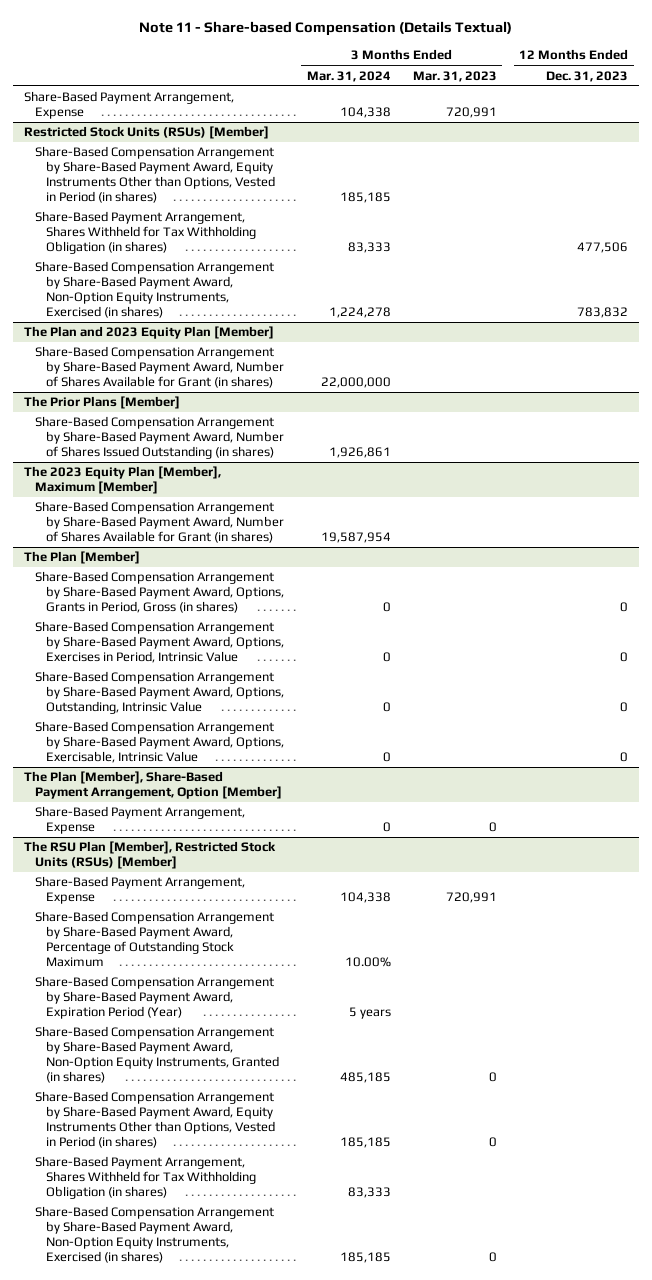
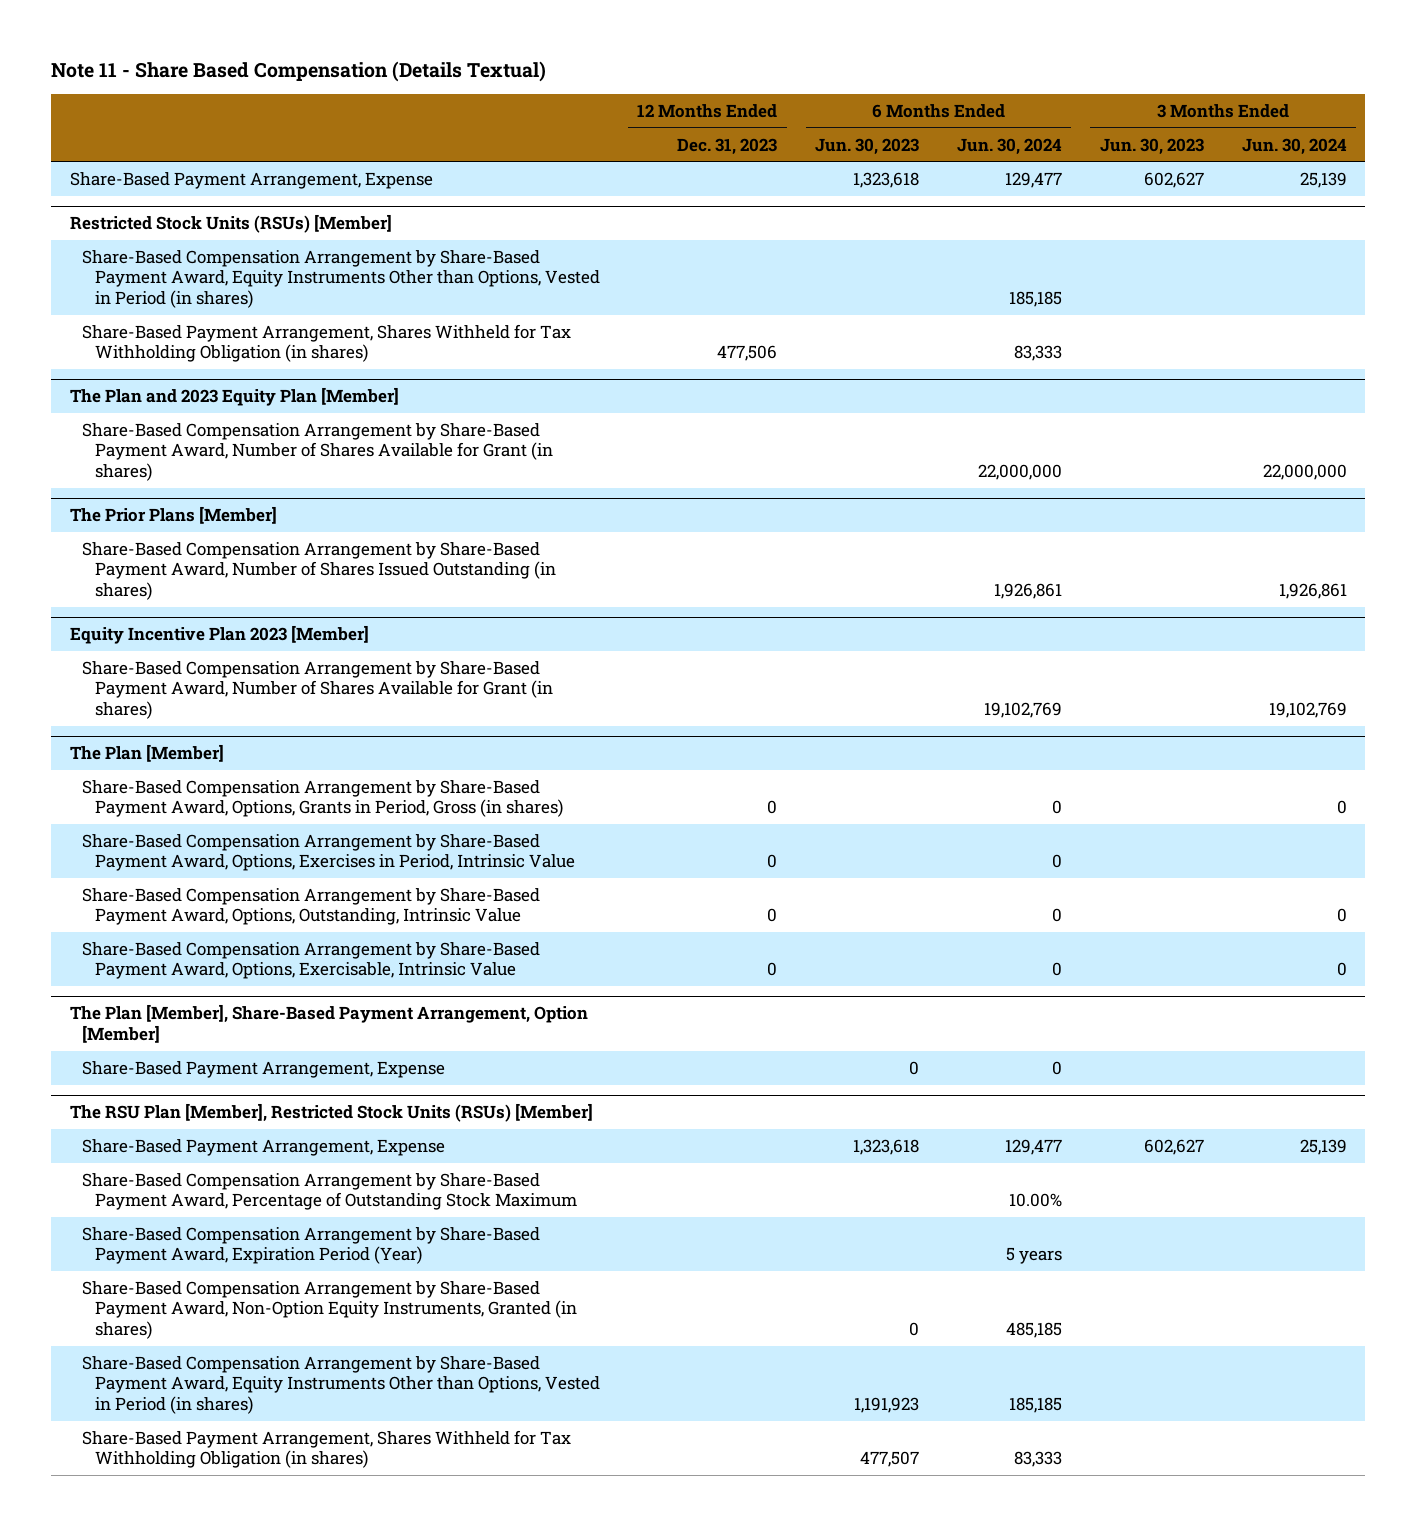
- Note 11 - Share-based Compensation (Details Textual)
+ Note 11 - Share Based Compensation (Details Textual)
- | 3 Months Ended Mar. 31, 2024 | 3 Months Ended Mar. 31, 2023 | 12 Months Ended Dec. 31, 2023
+ | 12 Months Ended Dec. 31, 2023 | 6 Months Ended Jun. 30, 2023 | 6 Months Ended Jun. 30, 2024 | 3 Months Ended Jun. 30, 2023 | 3 Months Ended Jun. 30, 2024
@ Restricted Stock Units (RSUs) [Member]
- Share-Based Compensation Arrangement by Share-Based Payment Award, Non-Option Equity Instruments, Exercised (in shares) | 1,224,278 | | 783,832
- The 2023 Equity Plan [Member], Maximum [Member]
+ Equity Incentive Plan 2023 [Member]
@ The RSU Plan [Member], Restricted Stock Units (RSUs) [Member]
- Share-Based Compensation Arrangement by Share-Based Payment Award, Non-Option Equity Instruments, Exercised (in shares) | 185,185 | 0 |

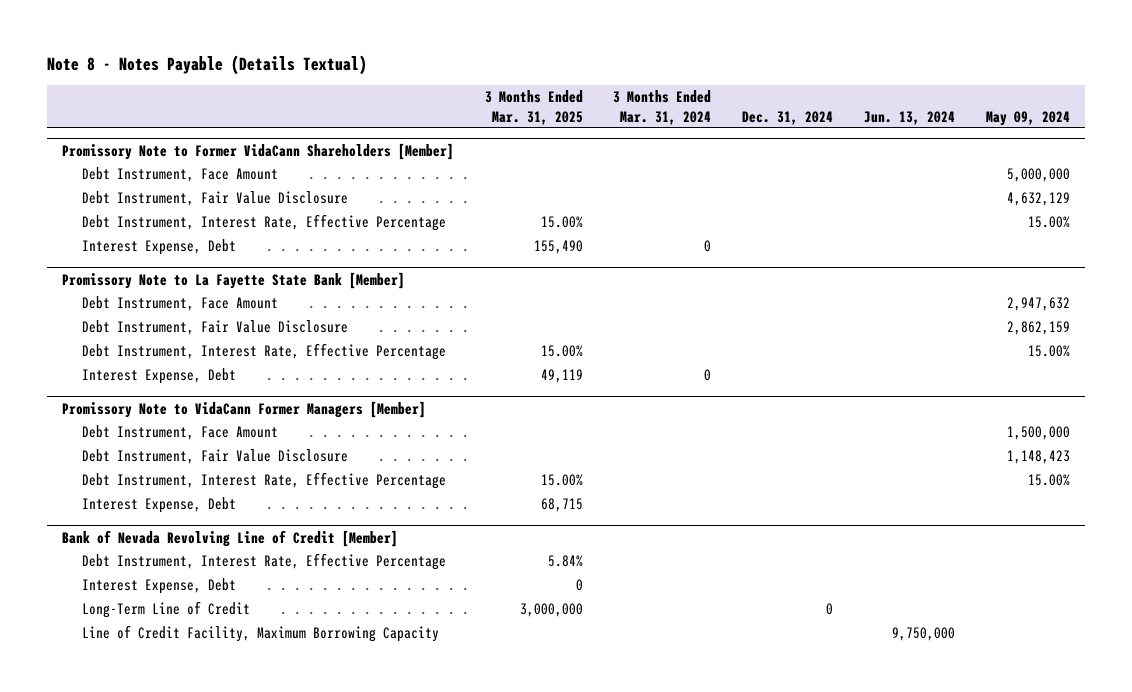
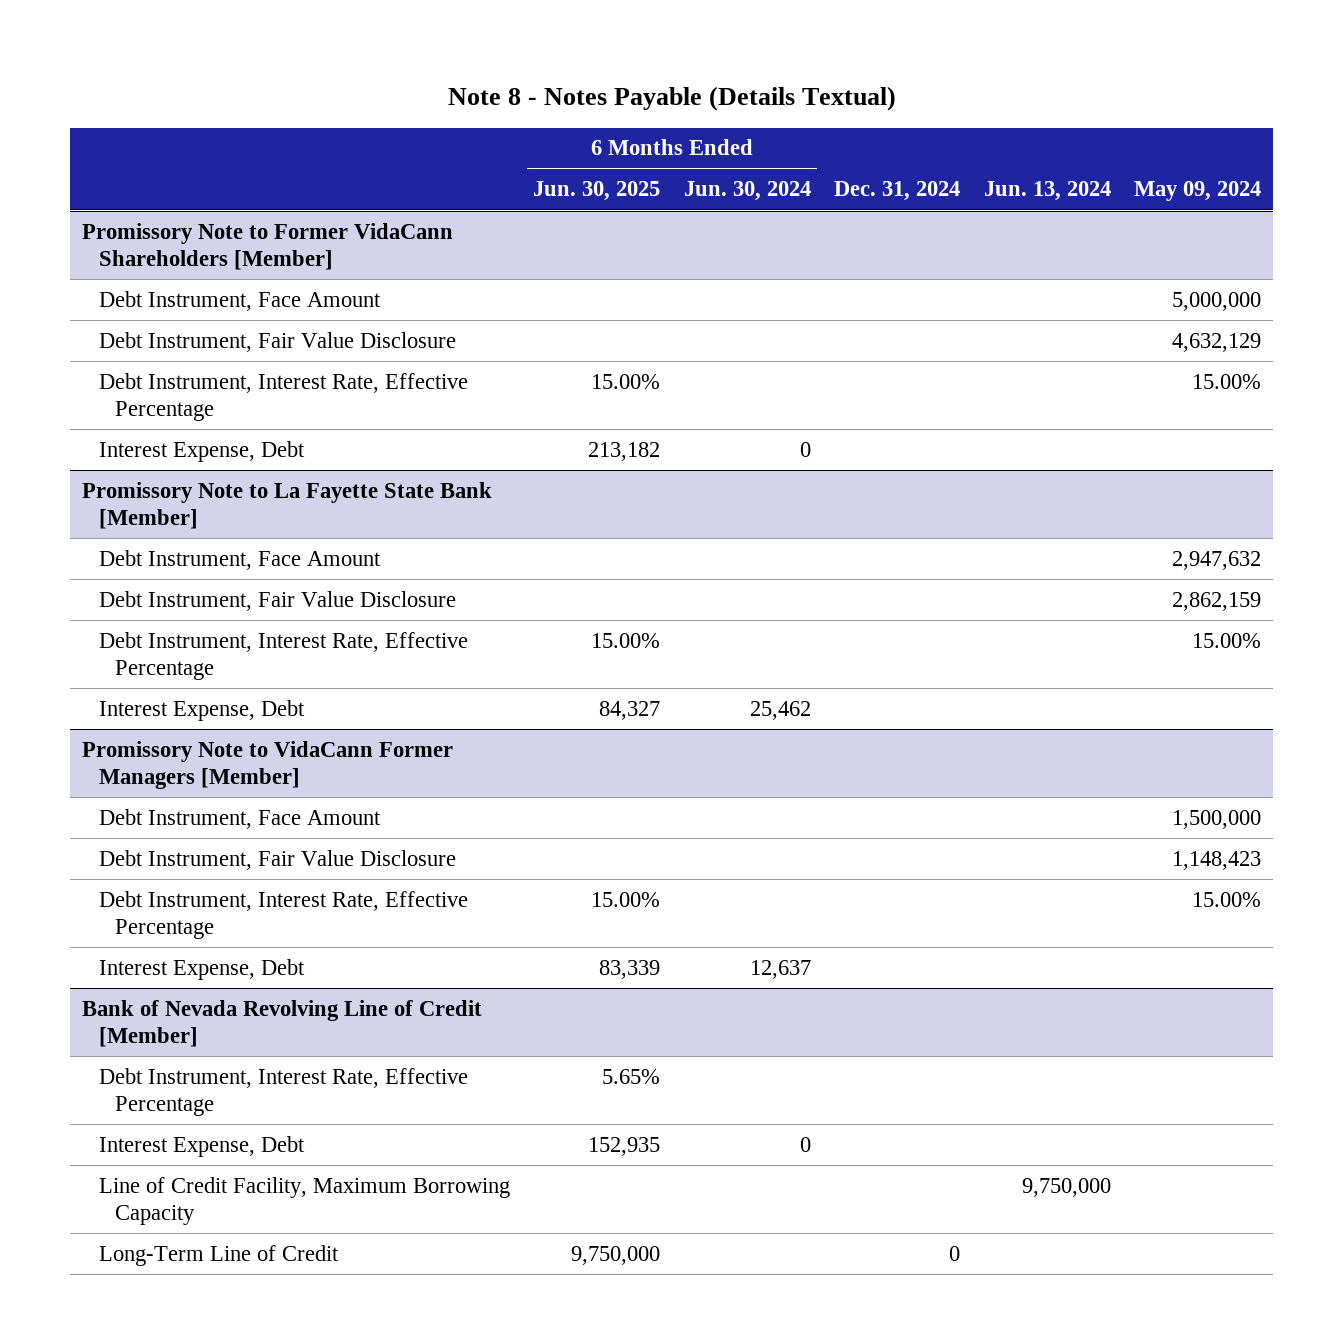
- | 3 Months Ended Mar. 31, 2025 | 3 Months Ended Mar. 31, 2024 | Dec. 31, 2024 | Jun. 13, 2024 | May 09, 2024
+ | 6 Months Ended Jun. 30, 2025 | 6 Months Ended Jun. 30, 2024 | Dec. 31, 2024 | Jun. 13, 2024 | May 09, 2024
@ Bank of Nevada Revolving Line of Credit [Member]
moved down: Long-Term Line of Credit | 9,750,000 | | 0 | |

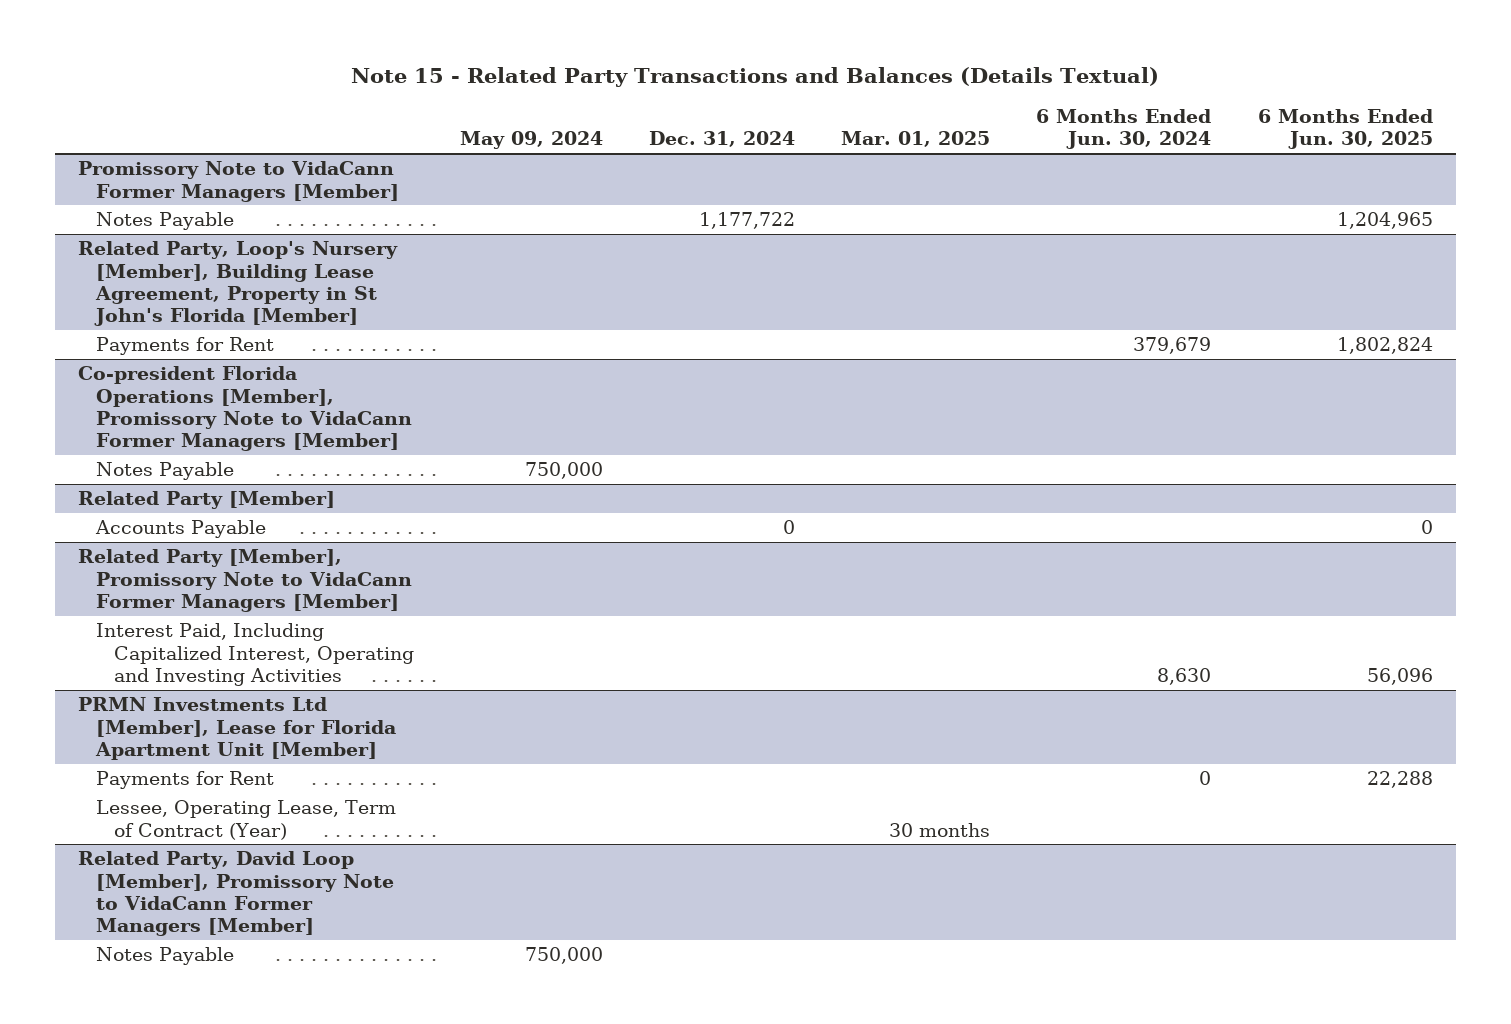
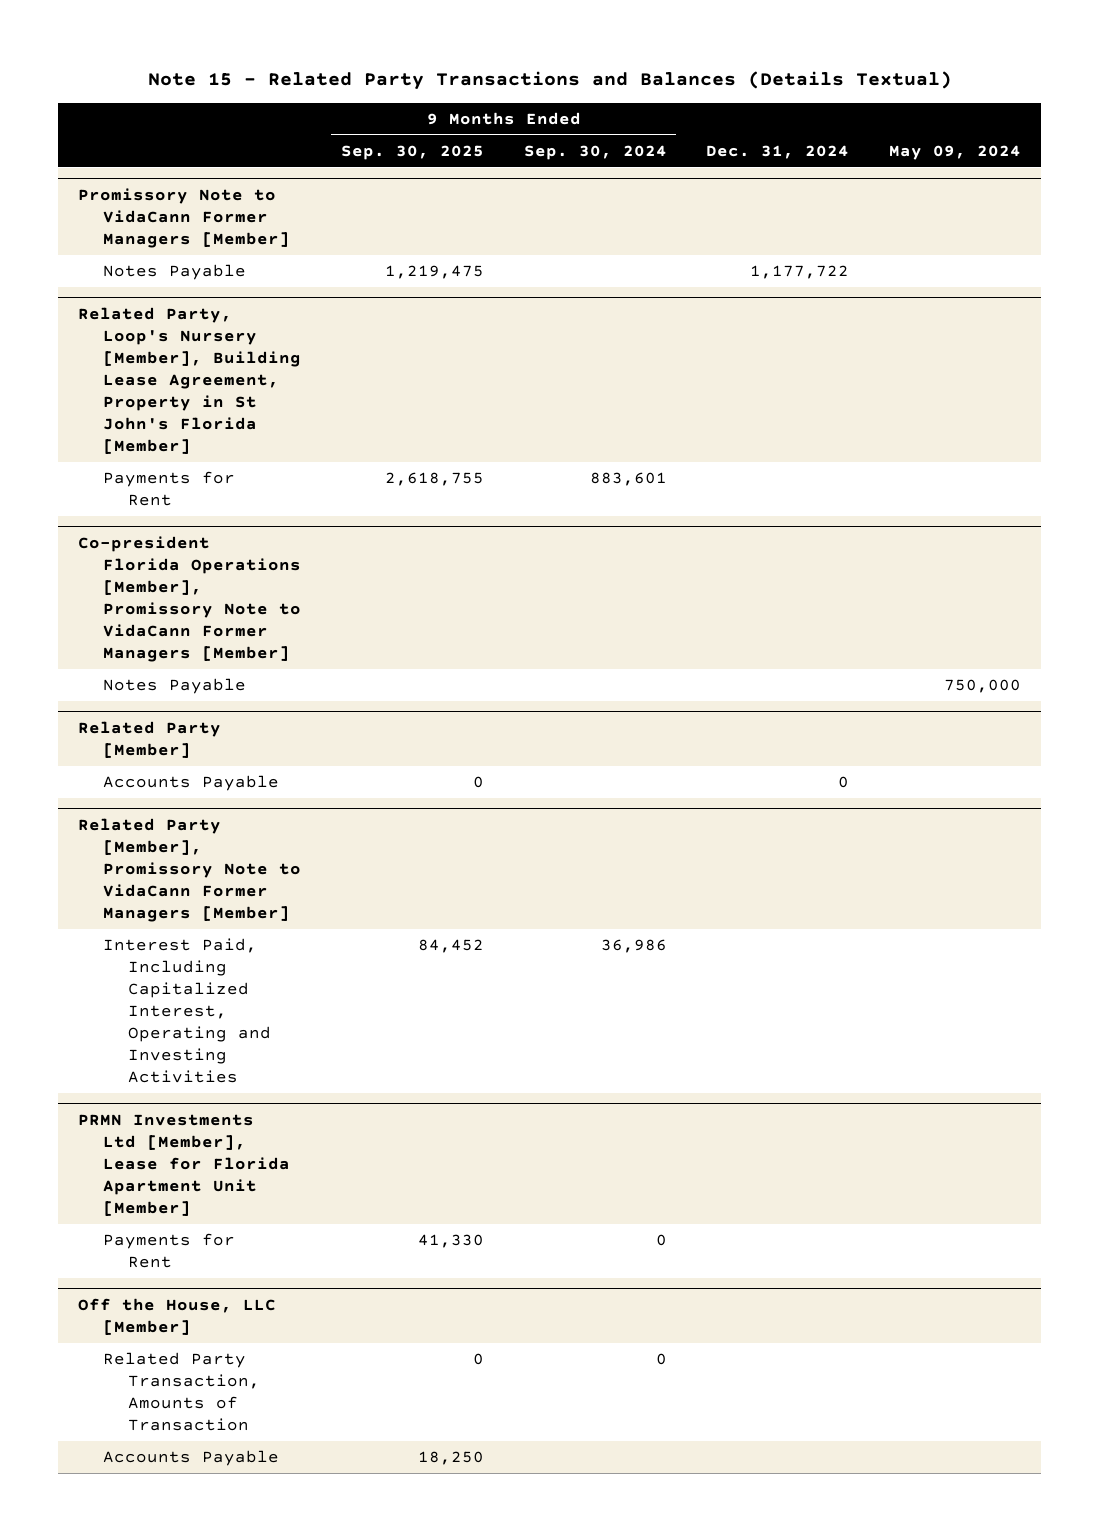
- | May 09, 2024 | Dec. 31, 2024 | Mar. 01, 2025 | 6 Months Ended Jun. 30, 2024 | 6 Months Ended Jun. 30, 2025
+ | 9 Months Ended Sep. 30, 2025 | 9 Months Ended Sep. 30, 2024 | Dec. 31, 2024 | May 09, 2024
@ PRMN Investments Ltd [Member], Lease for Florida Apartment Unit [Member]
- Lessee, Operating Lease, Term of Contract (Year) | | | 30 months | |
- Related Party, David Loop [Member], Promissory Note to VidaCann Former Managers [Member]
- Notes Payable | 750,000 | | | |
+ Off the House, LLC [Member]
+ Related Party Transaction, Amounts of Transaction | 0 | 0 | |
+ Accounts Payable | 18,250 | | |

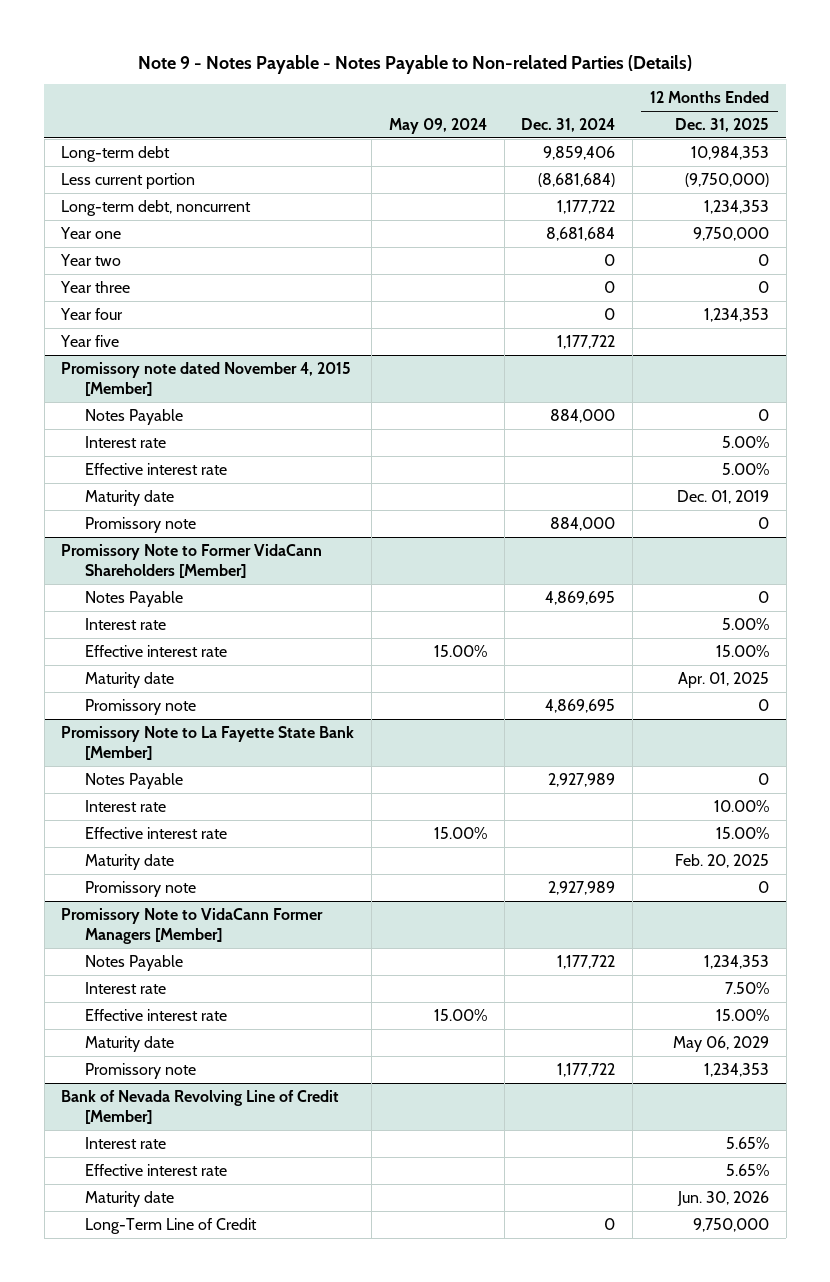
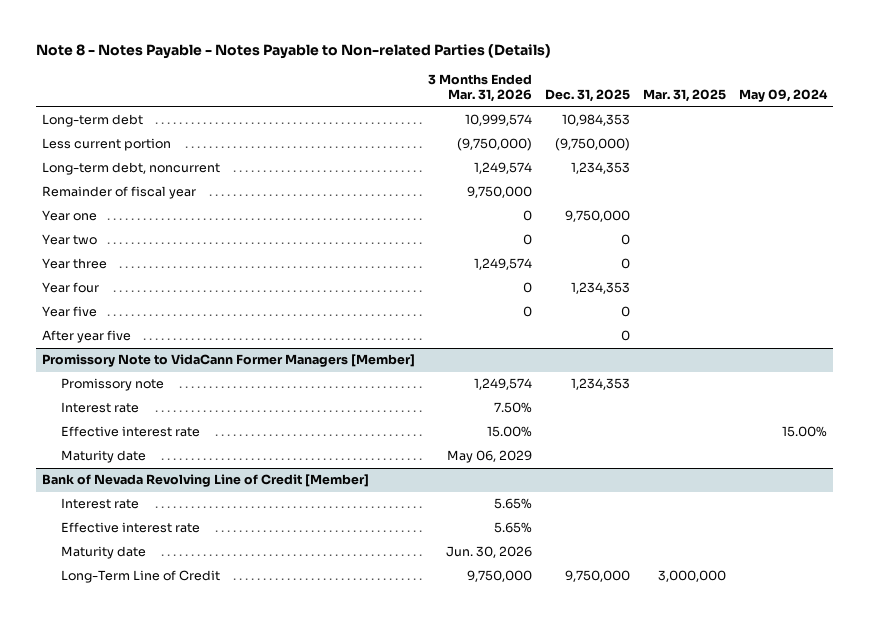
- Note 9 - Notes Payable - Notes Payable to Non-related Parties (Details)
+ Note 8 - Notes Payable - Notes Payable to Non-related Parties (Details)
- | May 09, 2024 | Dec. 31, 2024 | 12 Months Ended Dec. 31, 2025
+ | 3 Months Ended Mar. 31, 2026 | Dec. 31, 2025 | Mar. 31, 2025 | May 09, 2024
+ Remainder of fiscal year | 9,750,000 | | |
- Promissory note dated November 4, 2015 [Member]
- Notes Payable | | 884,000 | 0
- Interest rate | | | 5.00%
- Effective interest rate | | | 5.00%
- Maturity date | | | Dec. 01, 2019
- Promissory note | | 884,000 | 0
- Promissory Note to Former VidaCann Shareholders [Member]
- Notes Payable | | 4,869,695 | 0
- Interest rate | | | 5.00%
- Effective interest rate | 15.00% | | 15.00%
- Maturity date | | | Apr. 01, 2025
- Promissory note | | 4,869,695 | 0
- Promissory Note to La Fayette State Bank [Member]
- Notes Payable | | 2,927,989 | 0
- Interest rate | | | 10.00%
- Effective interest rate | 15.00% | | 15.00%
- Maturity date | | | Feb. 20, 2025
- Promissory note | | 2,927,989 | 0
+ After year five | | 0 | |
@ Promissory Note to VidaCann Former Managers [Member]
- Notes Payable | | 1,177,722 | 1,234,353
moved up: Promissory note | 1,249,574 | 1,234,353 | |

